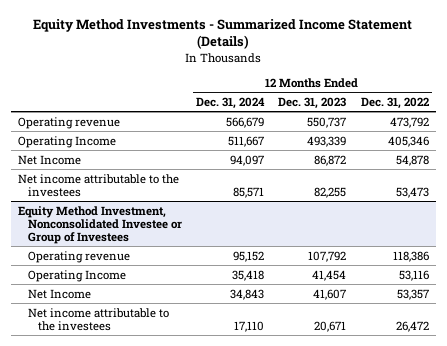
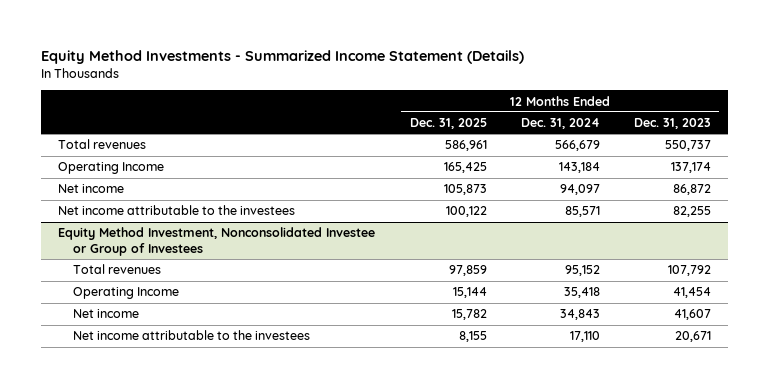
- | 12 Months Ended Dec. 31, 2024 | 12 Months Ended Dec. 31, 2023 | 12 Months Ended Dec. 31, 2022
+ | 12 Months Ended Dec. 31, 2025 | 12 Months Ended Dec. 31, 2024 | 12 Months Ended Dec. 31, 2023
- Operating revenue | 566,679 | 550,737 | 473,792
- Operating Income | 511,667 | 493,339 | 405,346
- Net Income | 94,097 | 86,872 | 54,878
+ Total revenues | 586,961 | 566,679 | 550,737
+ Operating Income | 165,425 | 143,184 | 137,174
+ Net income | 105,873 | 94,097 | 86,872
@ Equity Method Investment, Nonconsolidated Investee or Group of Investees
- Operating revenue | 95,152 | 107,792 | 118,386
+ Total revenues | 97,859 | 95,152 | 107,792
- Net Income | 34,843 | 41,607 | 53,357
+ Net income | 15,782 | 34,843 | 41,607

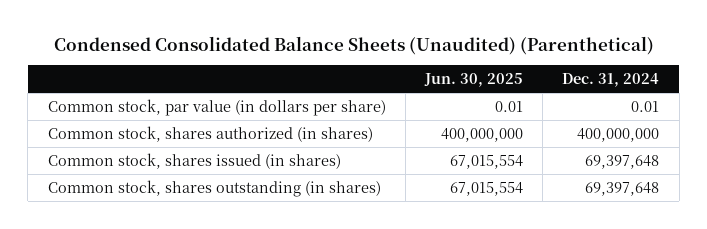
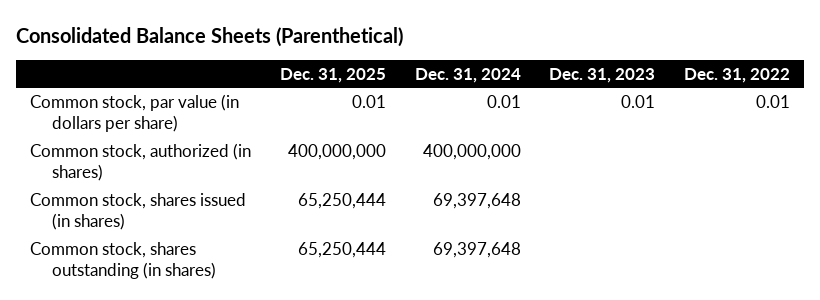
- Condensed Consolidated Balance Sheets (Unaudited) (Parenthetical)
+ Consolidated Balance Sheets (Parenthetical)
- | Jun. 30, 2025 | Dec. 31, 2024
+ | Dec. 31, 2025 | Dec. 31, 2024 | Dec. 31, 2023 | Dec. 31, 2022
- Common stock, shares authorized (in shares) | 400,000,000 | 400,000,000
+ Common stock, authorized (in shares) | 400,000,000 | 400,000,000 | |

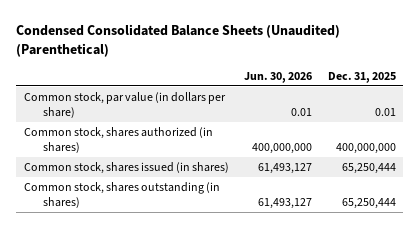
- Consolidated Balance Sheets (Parenthetical)
+ Condensed Consolidated Balance Sheets (Unaudited) (Parenthetical)
- | Dec. 31, 2025 | Dec. 31, 2024 | Dec. 31, 2023 | Dec. 31, 2022
+ | Jun. 30, 2026 | Dec. 31, 2025
- Common stock, authorized (in shares) | 400,000,000 | 400,000,000 | |
+ Common stock, shares authorized (in shares) | 400,000,000 | 400,000,000

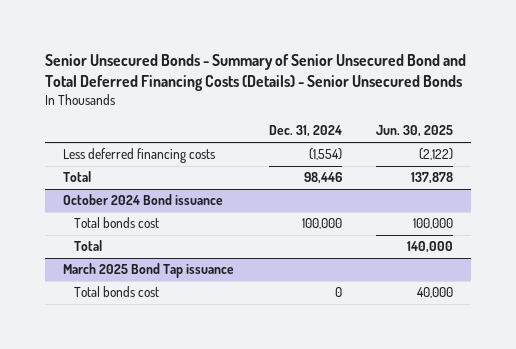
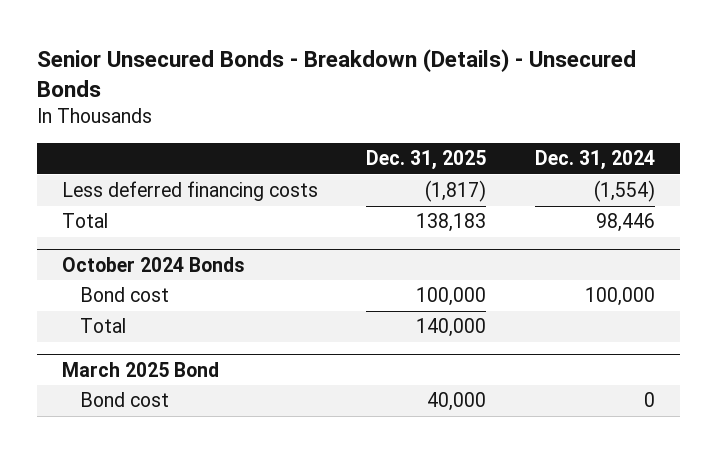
- Senior Unsecured Bonds - Summary of Senior Unsecured Bond and Total Deferred Financing Costs (Details) - Senior Unsecured Bonds
+ Senior Unsecured Bonds - Breakdown (Details) - Unsecured Bonds
- | Dec. 31, 2024 | Jun. 30, 2025
+ | Dec. 31, 2025 | Dec. 31, 2024
- October 2024 Bond issuance
- Total bonds cost | 100,000 | 100,000
+ October 2024 Bonds
+ Bond cost | 100,000 | 100,000
- March 2025 Bond Tap issuance
- Total bonds cost | 0 | 40,000
+ March 2025 Bond
+ Bond cost | 40,000 | 0

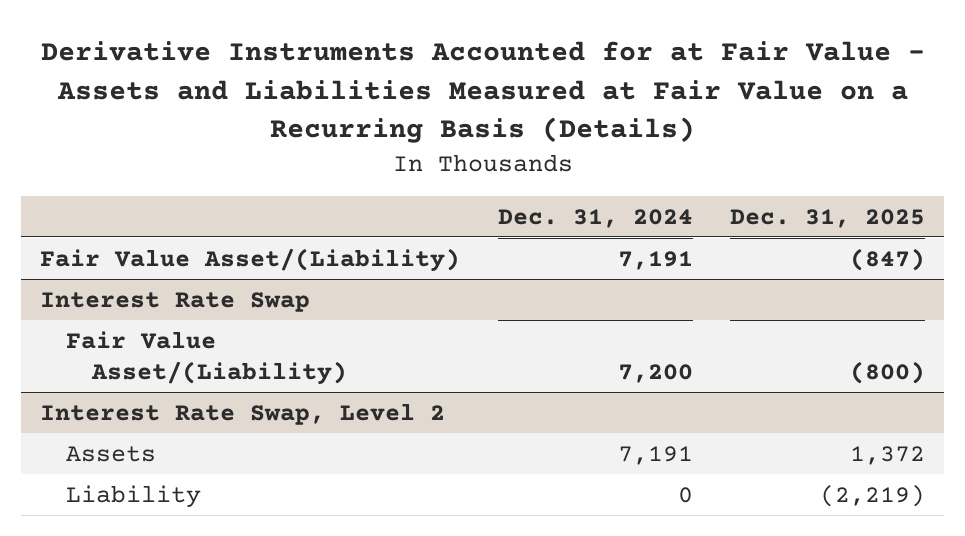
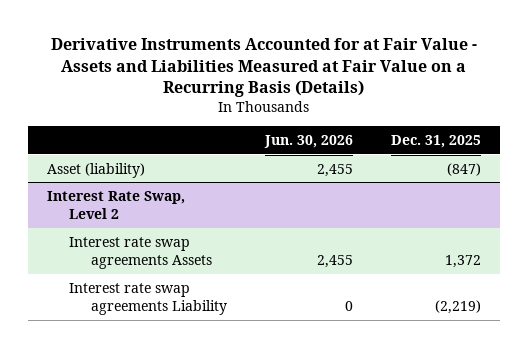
- | Dec. 31, 2024 | Dec. 31, 2025
+ | Jun. 30, 2026 | Dec. 31, 2025
- Fair Value Asset/(Liability) | 7,191 | (847)
- Interest Rate Swap
- Fair Value Asset/(Liability) | 7,200 | (800)
+ Asset (liability) | 2,455 | (847)
@ Interest Rate Swap, Level 2
- Assets | 7,191 | 1,372
- Liability | 0 | (2,219)
+ Interest rate swap agreements Assets | 2,455 | 1,372
+ Interest rate swap agreements Liability | 0 | (2,219)

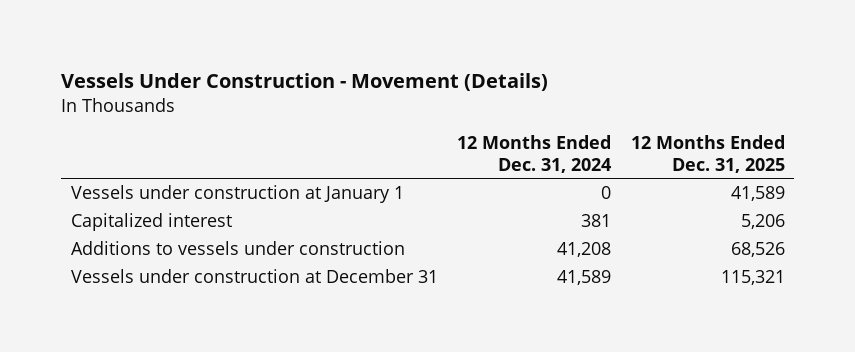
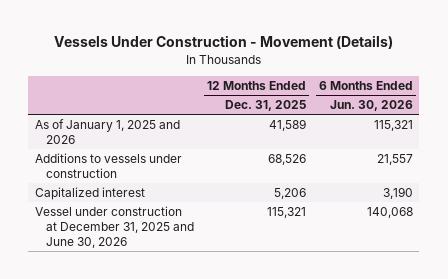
- | 12 Months Ended Dec. 31, 2024 | 12 Months Ended Dec. 31, 2025
+ | 12 Months Ended Dec. 31, 2025 | 6 Months Ended Jun. 30, 2026
- Vessels under construction at January 1 | 0 | 41,589
+ As of January 1, 2025 and 2026 | 41,589 | 115,321
- Vessels under construction at December 31 | 41,589 | 115,321
moved down: Capitalized interest | 5,206 | 3,190
+ Vessel under construction at December 31, 2025 and June 30, 2026 | 115,321 | 140,068

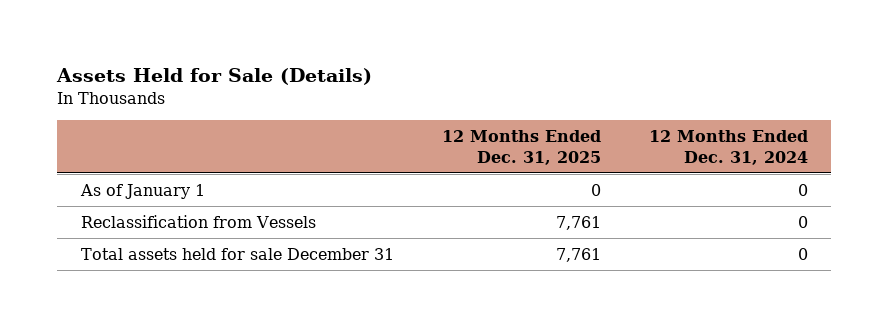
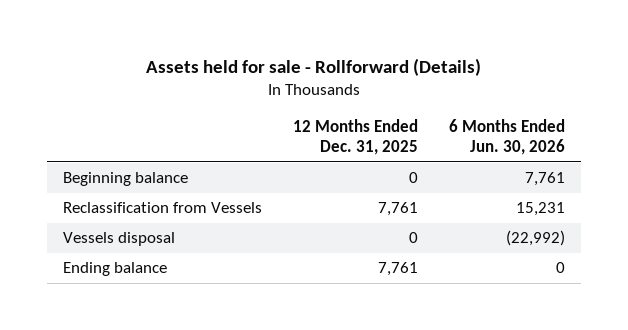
- Assets Held for Sale (Details)
+ Assets held for sale - Rollforward (Details)
- | 12 Months Ended Dec. 31, 2025 | 12 Months Ended Dec. 31, 2024
+ | 12 Months Ended Dec. 31, 2025 | 6 Months Ended Jun. 30, 2026
- As of January 1 | 0 | 0
+ Beginning balance | 0 | 7,761
- Total assets held for sale December 31 | 7,761 | 0
+ Vessels disposal | 0 | (22,992)
+ Ending balance | 7,761 | 0

